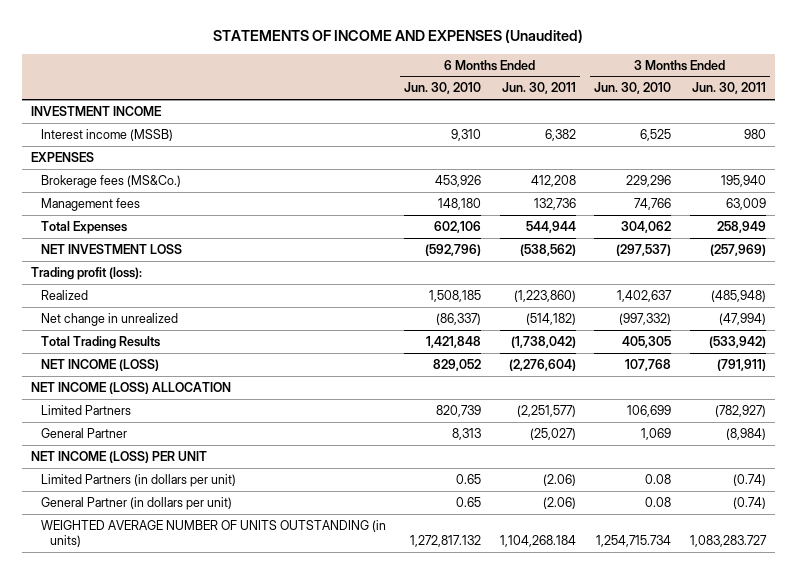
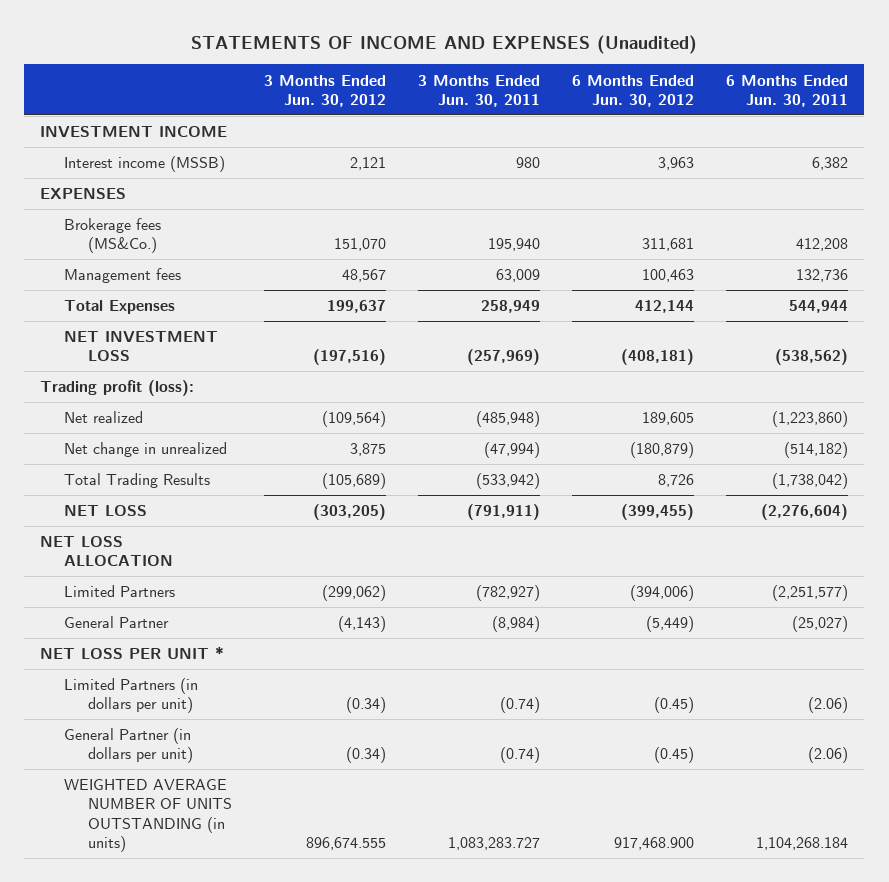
- | 6 Months Ended Jun. 30, 2010 | 6 Months Ended Jun. 30, 2011 | 3 Months Ended Jun. 30, 2010 | 3 Months Ended Jun. 30, 2011
+ | 3 Months Ended Jun. 30, 2012 | 3 Months Ended Jun. 30, 2011 | 6 Months Ended Jun. 30, 2012 | 6 Months Ended Jun. 30, 2011
- Realized | 1,508,185 | (1,223,860) | 1,402,637 | (485,948)
+ Net realized | (109,564) | (485,948) | 189,605 | (1,223,860)
- NET INCOME (LOSS) | 829,052 | (2,276,604) | 107,768 | (791,911)
- NET INCOME (LOSS) ALLOCATION
+ NET LOSS | (303,205) | (791,911) | (399,455) | (2,276,604)
+ NET LOSS ALLOCATION
- NET INCOME (LOSS) PER UNIT
+ NET LOSS PER UNIT *

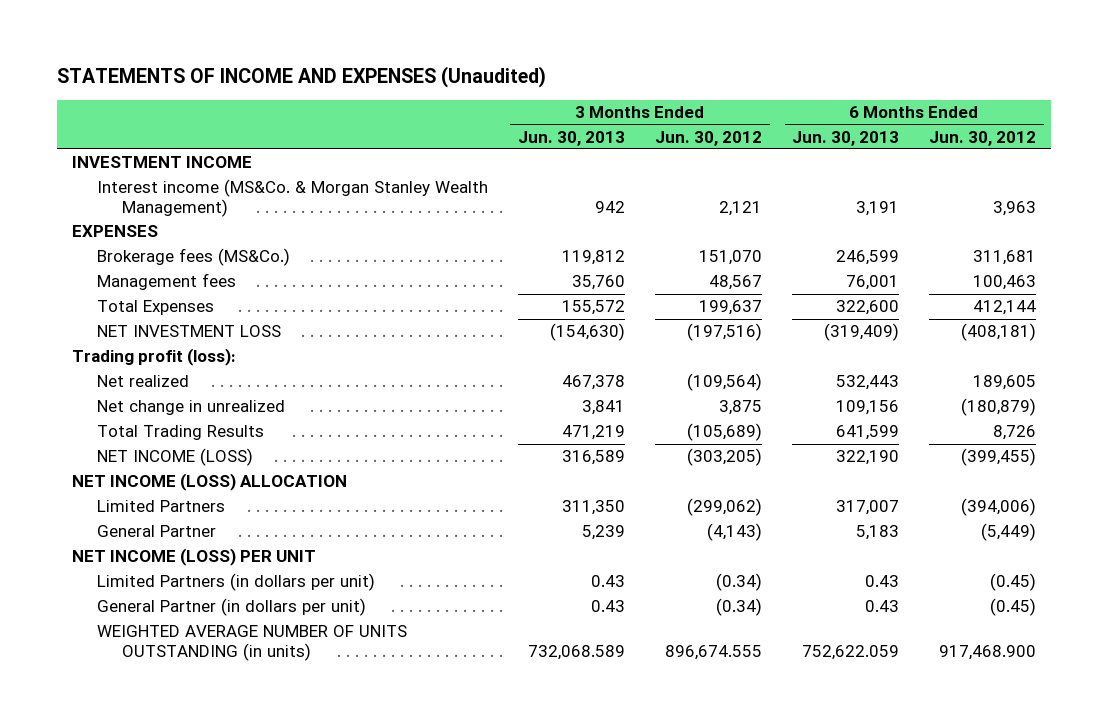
- | 3 Months Ended Jun. 30, 2012 | 3 Months Ended Jun. 30, 2011 | 6 Months Ended Jun. 30, 2012 | 6 Months Ended Jun. 30, 2011
+ | 3 Months Ended Jun. 30, 2013 | 3 Months Ended Jun. 30, 2012 | 6 Months Ended Jun. 30, 2013 | 6 Months Ended Jun. 30, 2012
- Interest income (MSSB) | 2,121 | 980 | 3,963 | 6,382
+ Interest income (MS&Co. & Morgan Stanley Wealth Management) | 942 | 2,121 | 3,191 | 3,963
- NET LOSS | (303,205) | (791,911) | (399,455) | (2,276,604)
- NET LOSS ALLOCATION
+ NET INCOME (LOSS) | 316,589 | (303,205) | 322,190 | (399,455)
+ NET INCOME (LOSS) ALLOCATION
- NET LOSS PER UNIT *
+ NET INCOME (LOSS) PER UNIT

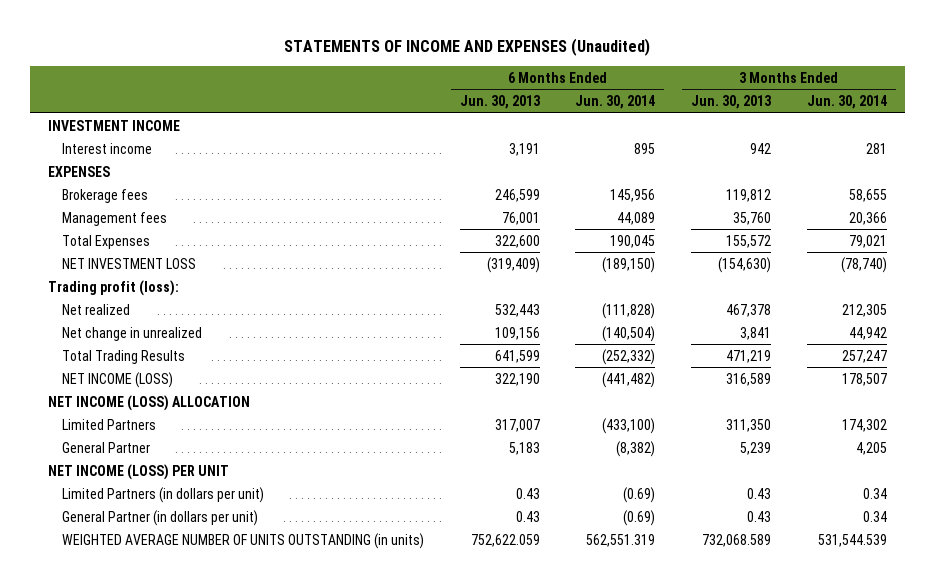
- | 3 Months Ended Jun. 30, 2013 | 3 Months Ended Jun. 30, 2012 | 6 Months Ended Jun. 30, 2013 | 6 Months Ended Jun. 30, 2012
+ | 6 Months Ended Jun. 30, 2013 | 6 Months Ended Jun. 30, 2014 | 3 Months Ended Jun. 30, 2013 | 3 Months Ended Jun. 30, 2014
- Interest income (MS&Co. & Morgan Stanley Wealth Management) | 942 | 2,121 | 3,191 | 3,963
+ Interest income | 3,191 | 895 | 942 | 281
- Brokerage fees (MS&Co.) | 119,812 | 151,070 | 246,599 | 311,681
+ Brokerage fees | 246,599 | 145,956 | 119,812 | 58,655

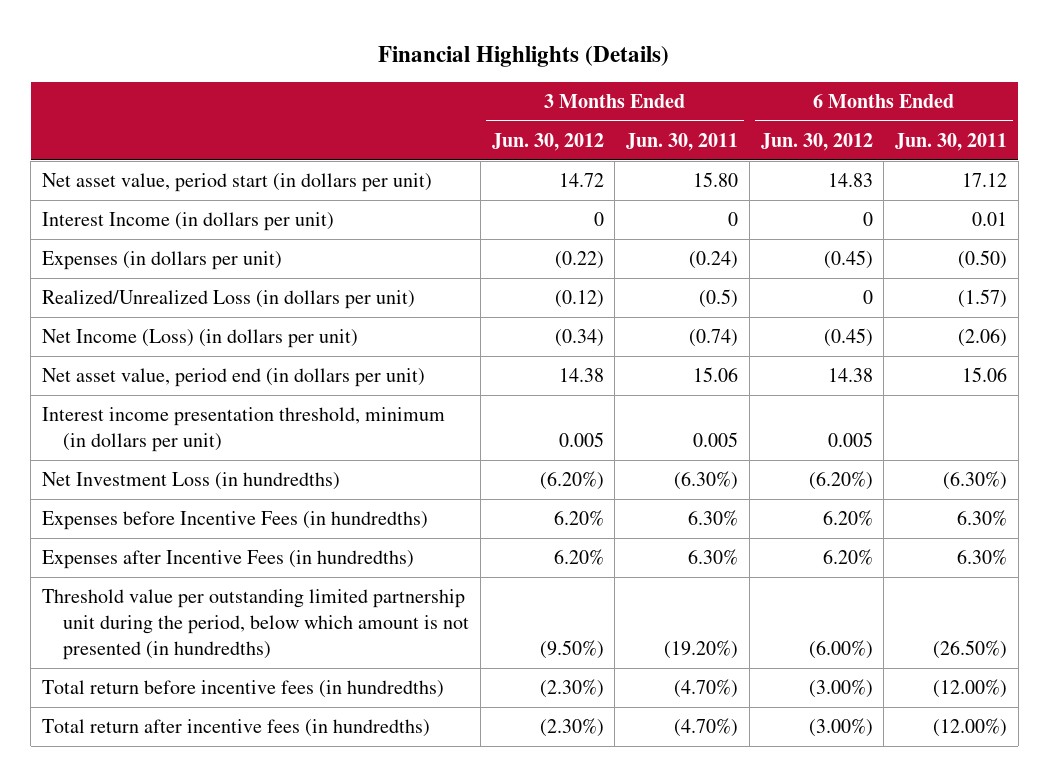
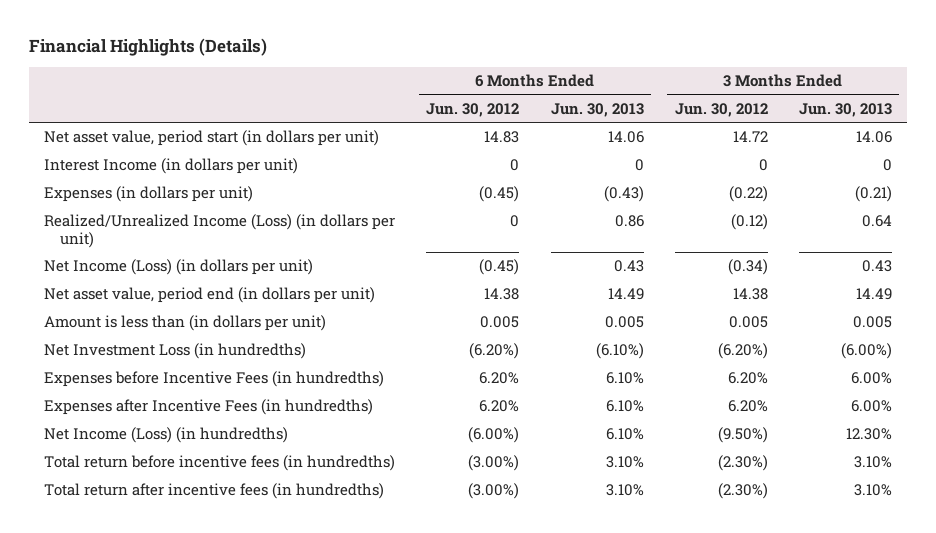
- | 3 Months Ended Jun. 30, 2012 | 3 Months Ended Jun. 30, 2011 | 6 Months Ended Jun. 30, 2012 | 6 Months Ended Jun. 30, 2011
+ | 6 Months Ended Jun. 30, 2012 | 6 Months Ended Jun. 30, 2013 | 3 Months Ended Jun. 30, 2012 | 3 Months Ended Jun. 30, 2013
- Realized/Unrealized Loss (in dollars per unit) | (0.12) | (0.5) | 0 | (1.57)
+ Realized/Unrealized Income (Loss) (in dollars per unit) | 0 | 0.86 | (0.12) | 0.64
- Interest income presentation threshold, minimum (in dollars per unit) | 0.005 | 0.005 | 0.005 |
+ Amount is less than (in dollars per unit) | 0.005 | 0.005 | 0.005 | 0.005
- Threshold value per outstanding limited partnership unit during the period, below which amount is not presented (in hundredths) | (9.50%) | (19.20%) | (6.00%) | (26.50%)
+ Net Income (Loss) (in hundredths) | (6.00%) | 6.10% | (9.50%) | 12.30%

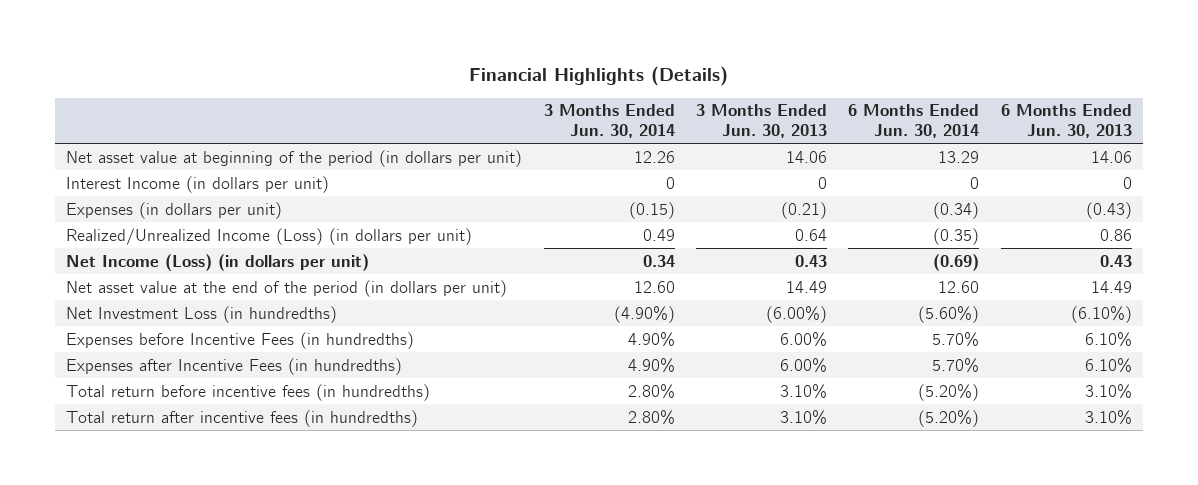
- | 6 Months Ended Jun. 30, 2012 | 6 Months Ended Jun. 30, 2013 | 3 Months Ended Jun. 30, 2012 | 3 Months Ended Jun. 30, 2013
+ | 3 Months Ended Jun. 30, 2014 | 3 Months Ended Jun. 30, 2013 | 6 Months Ended Jun. 30, 2014 | 6 Months Ended Jun. 30, 2013
- Net asset value, period start (in dollars per unit) | 14.83 | 14.06 | 14.72 | 14.06
+ Net asset value at beginning of the period (in dollars per unit) | 12.26 | 14.06 | 13.29 | 14.06
- Net asset value, period end (in dollars per unit) | 14.38 | 14.49 | 14.38 | 14.49
- Amount is less than (in dollars per unit) | 0.005 | 0.005 | 0.005 | 0.005
+ Net asset value at the end of the period (in dollars per unit) | 12.60 | 14.49 | 12.60 | 14.49
- Net Income (Loss) (in hundredths) | (6.00%) | 6.10% | (9.50%) | 12.30%

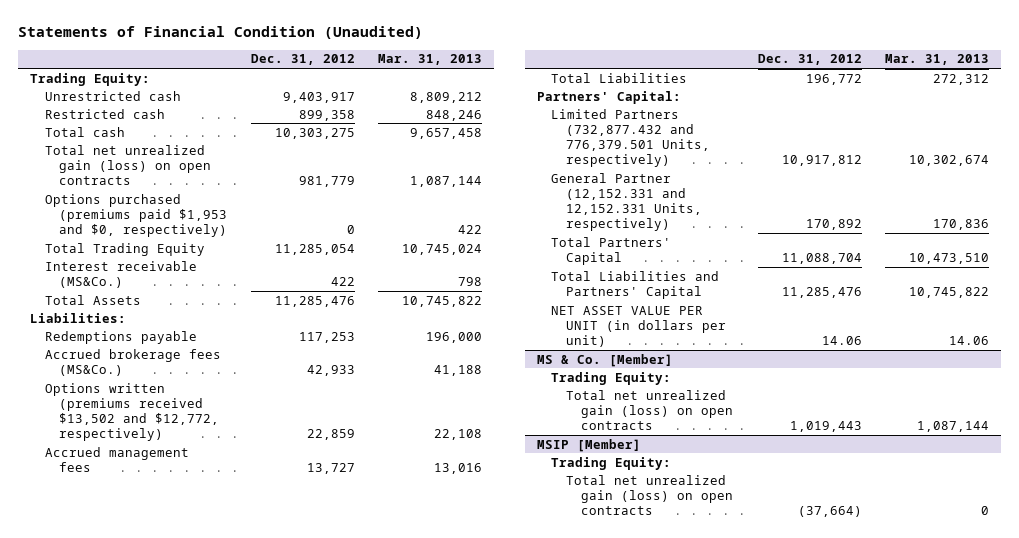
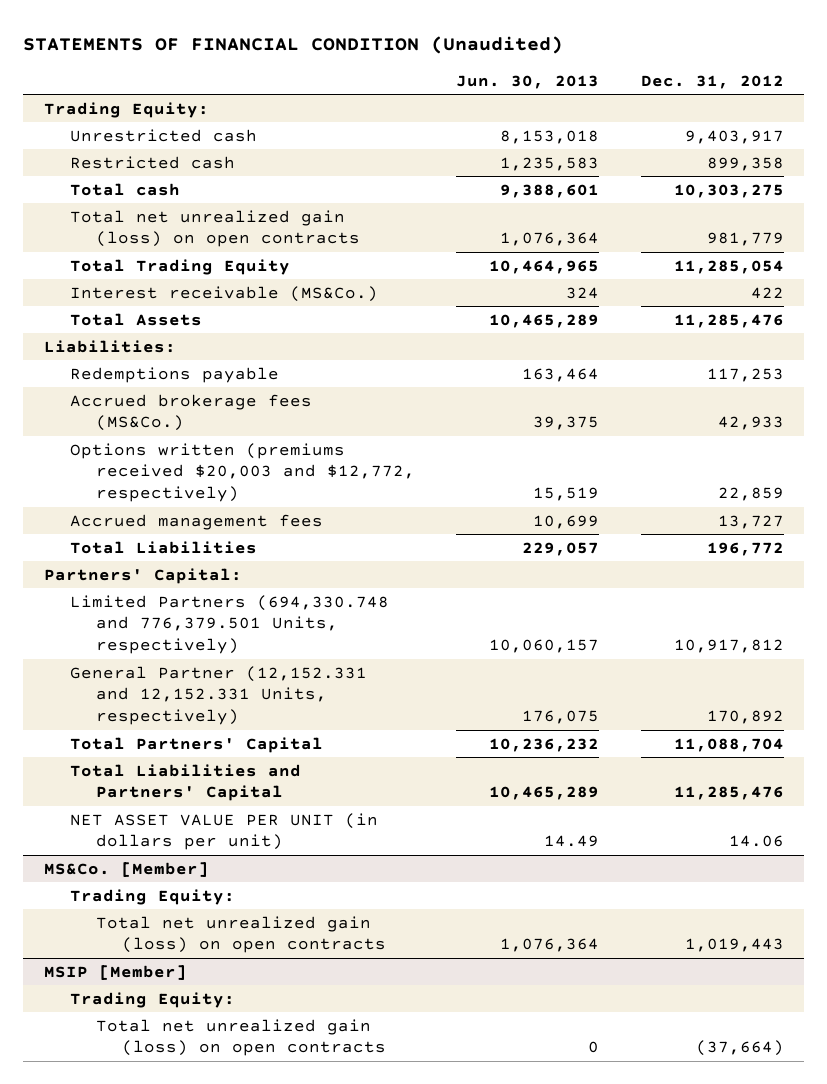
- Statements of Financial Condition (Unaudited)
+ STATEMENTS OF FINANCIAL CONDITION (Unaudited)
- | Dec. 31, 2012 | Mar. 31, 2013
+ | Jun. 30, 2013 | Dec. 31, 2012
- Options purchased (premiums paid $1,953 and $0, respectively) | 0 | 422
- Options written (premiums received $13,502 and $12,772, respectively) | 22,859 | 22,108
+ Options written (premiums received $20,003 and $12,772, respectively) | 15,519 | 22,859
- Limited Partners (732,877.432 and 776,379.501 Units, respectively) | 10,917,812 | 10,302,674
+ Limited Partners (694,330.748 and 776,379.501 Units, respectively) | 10,060,157 | 10,917,812
- MS & Co. [Member]
+ MS&Co. [Member]

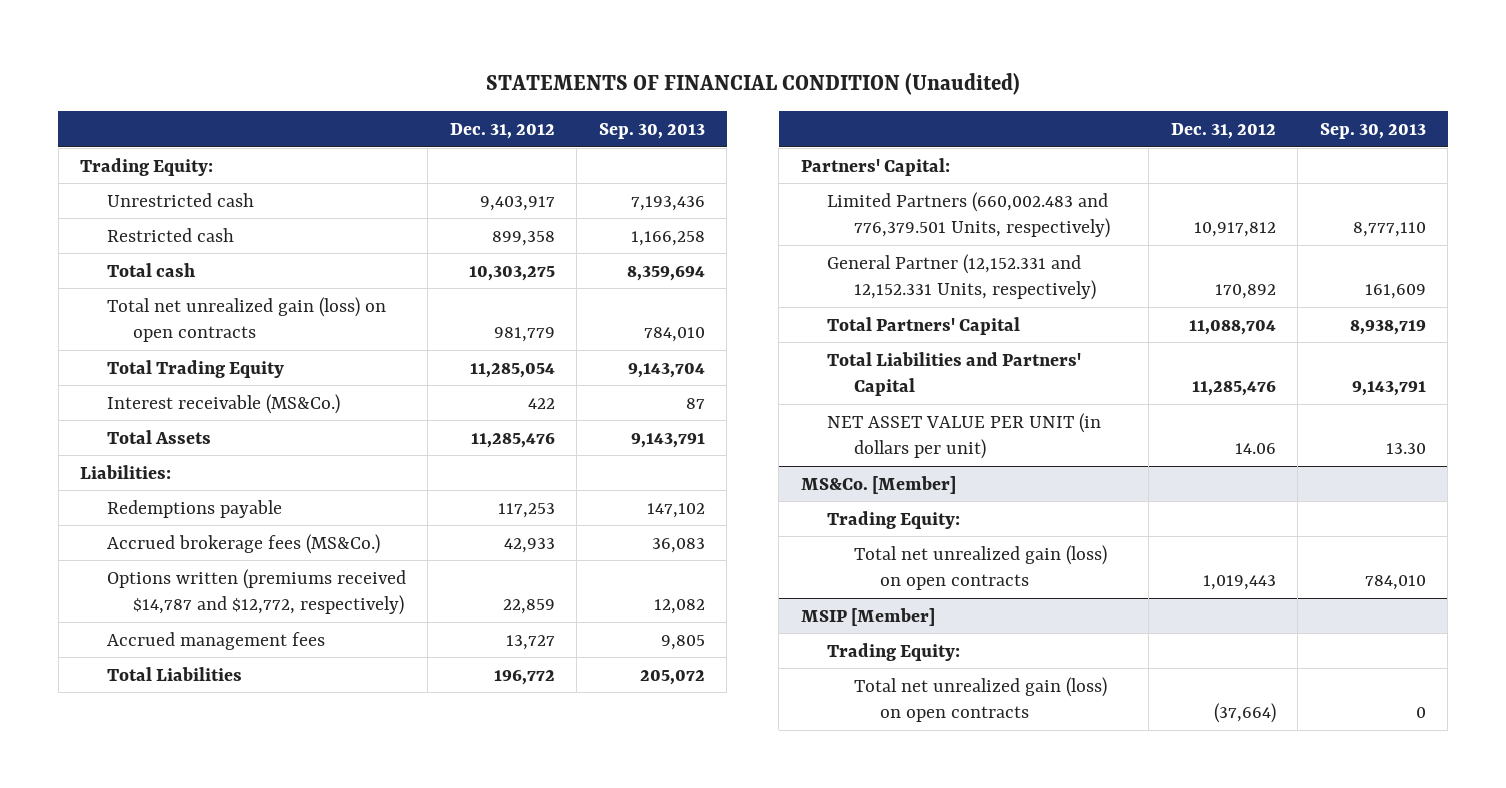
- | Jun. 30, 2013 | Dec. 31, 2012
+ | Dec. 31, 2012 | Sep. 30, 2013
- Options written (premiums received $20,003 and $12,772, respectively) | 15,519 | 22,859
+ Options written (premiums received $14,787 and $12,772, respectively) | 22,859 | 12,082
- Limited Partners (694,330.748 and 776,379.501 Units, respectively) | 10,060,157 | 10,917,812
+ Limited Partners (660,002.483 and 776,379.501 Units, respectively) | 10,917,812 | 8,777,110

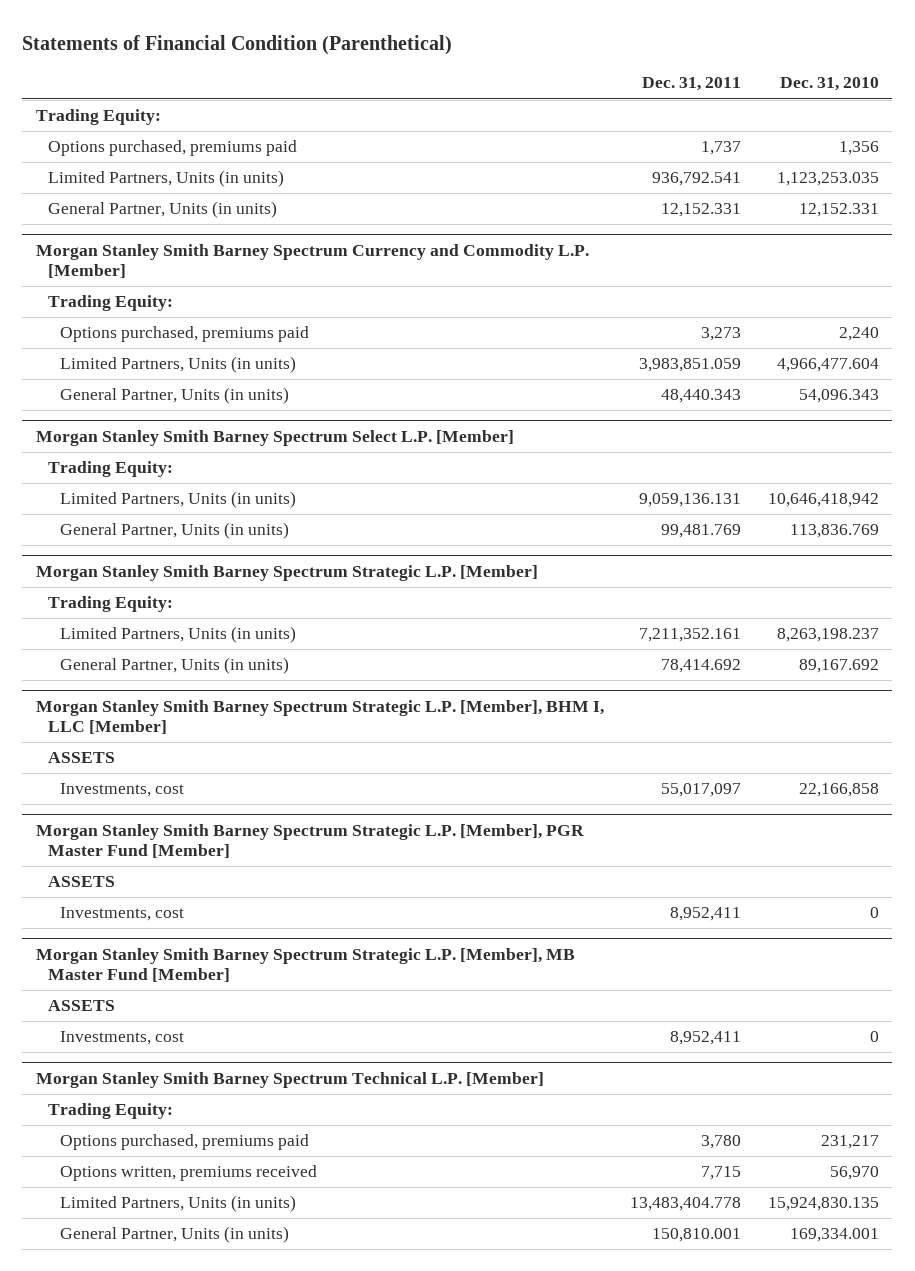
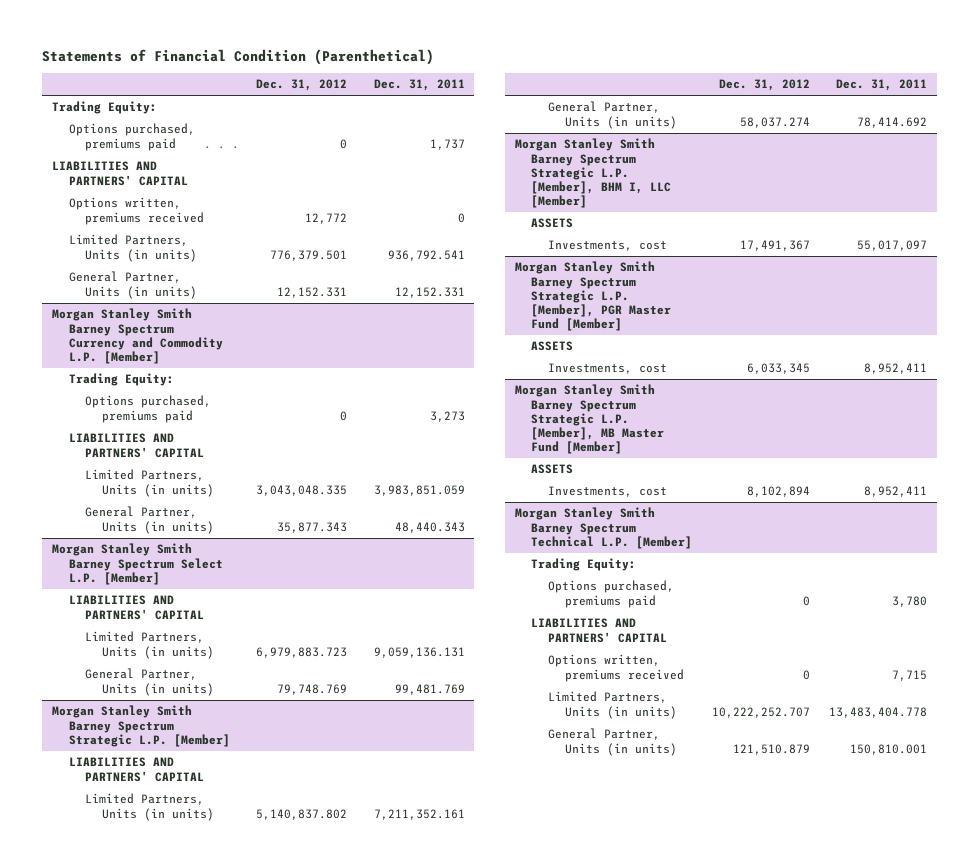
- | Dec. 31, 2011 | Dec. 31, 2010
+ | Dec. 31, 2012 | Dec. 31, 2011
+ LIABILITIES AND PARTNERS' CAPITAL
+ Options written, premiums received | 12,772 | 0
@ Morgan Stanley Smith Barney Spectrum Currency and Commodity L.P. [Member]
+ LIABILITIES AND PARTNERS' CAPITAL
@ Morgan Stanley Smith Barney Spectrum Select L.P. [Member]
- Trading Equity:
+ LIABILITIES AND PARTNERS' CAPITAL
@ Morgan Stanley Smith Barney Spectrum Strategic L.P. [Member]
- Trading Equity:
+ LIABILITIES AND PARTNERS' CAPITAL
@ Morgan Stanley Smith Barney Spectrum Technical L.P. [Member]
+ LIABILITIES AND PARTNERS' CAPITAL

